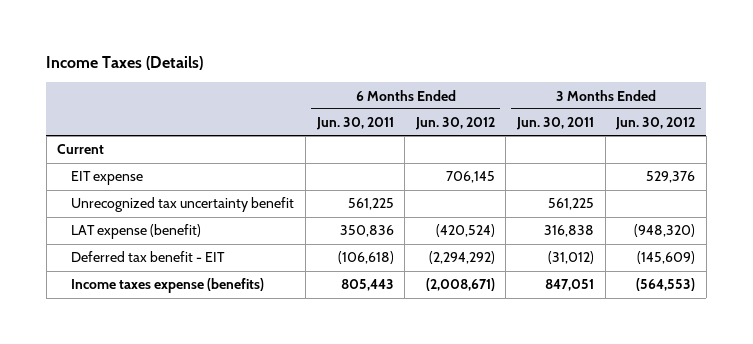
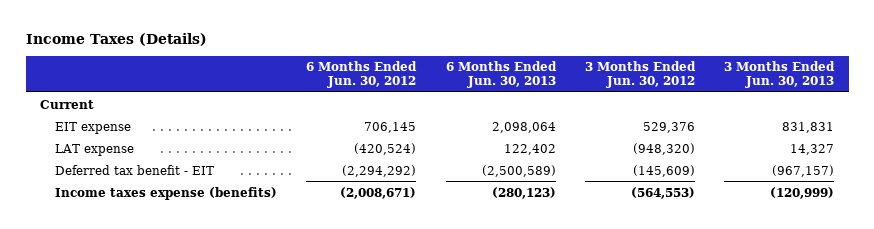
- | 6 Months Ended Jun. 30, 2011 | 6 Months Ended Jun. 30, 2012 | 3 Months Ended Jun. 30, 2011 | 3 Months Ended Jun. 30, 2012
+ | 6 Months Ended Jun. 30, 2012 | 6 Months Ended Jun. 30, 2013 | 3 Months Ended Jun. 30, 2012 | 3 Months Ended Jun. 30, 2013
- Unrecognized tax uncertainty benefit | 561,225 | | 561,225 |
- LAT expense (benefit) | 350,836 | (420,524) | 316,838 | (948,320)
+ LAT expense | (420,524) | 122,402 | (948,320) | 14,327

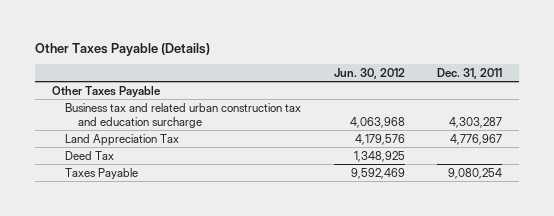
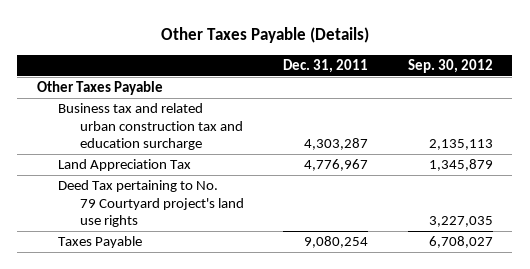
- | Jun. 30, 2012 | Dec. 31, 2011
+ | Dec. 31, 2011 | Sep. 30, 2012
- Deed Tax | 1,348,925 |
+ Deed Tax pertaining to No. 79 Courtyard project's land use rights | | 3,227,035

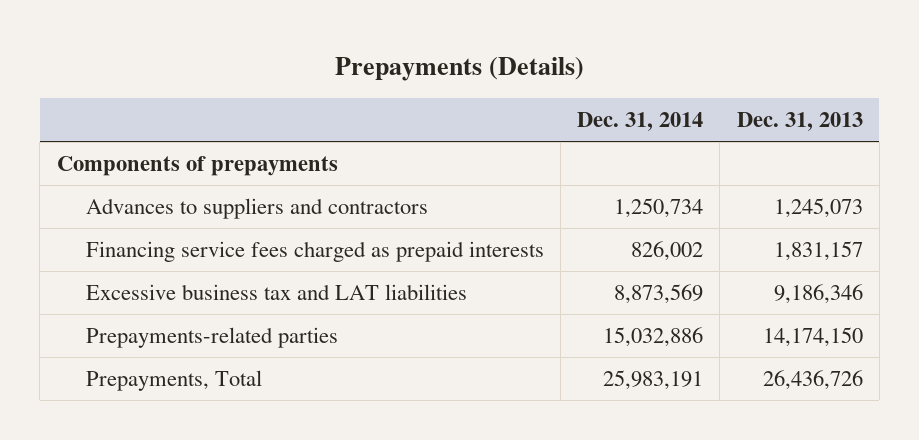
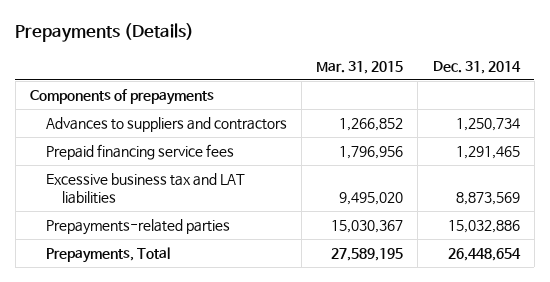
- | Dec. 31, 2014 | Dec. 31, 2013
+ | Mar. 31, 2015 | Dec. 31, 2014
- Financing service fees charged as prepaid interests | 826,002 | 1,831,157
+ Prepaid financing service fees | 1,796,956 | 1,291,465
- Prepayments, Total | 25,983,191 | 26,436,726
+ Prepayments, Total | 27,589,195 | 26,448,654

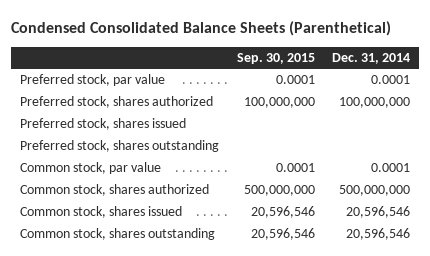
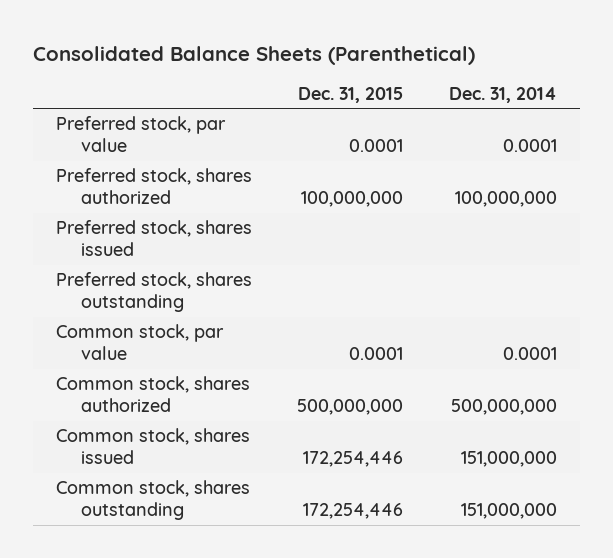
- Condensed Consolidated Balance Sheets (Parenthetical)
+ Consolidated Balance Sheets (Parenthetical)
- | Sep. 30, 2015 | Dec. 31, 2014
+ | Dec. 31, 2015 | Dec. 31, 2014
- Common stock, shares issued | 20,596,546 | 20,596,546
- Common stock, shares outstanding | 20,596,546 | 20,596,546
+ Common stock, shares issued | 172,254,446 | 151,000,000
+ Common stock, shares outstanding | 172,254,446 | 151,000,000

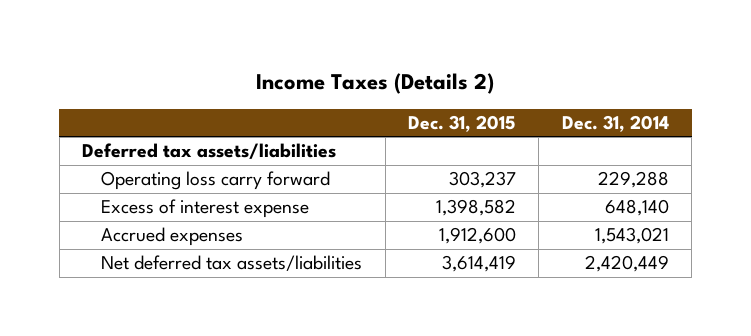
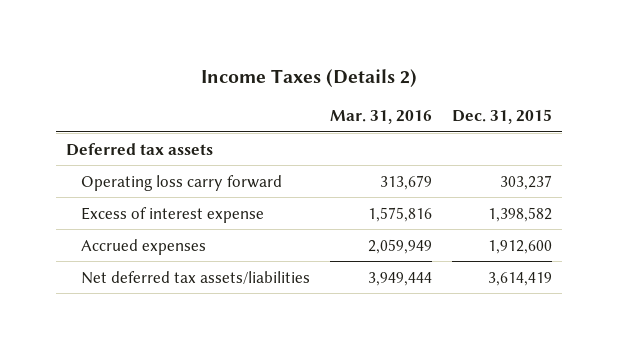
- | Dec. 31, 2015 | Dec. 31, 2014
+ | Mar. 31, 2016 | Dec. 31, 2015
- Deferred tax assets/liabilities
+ Deferred tax assets

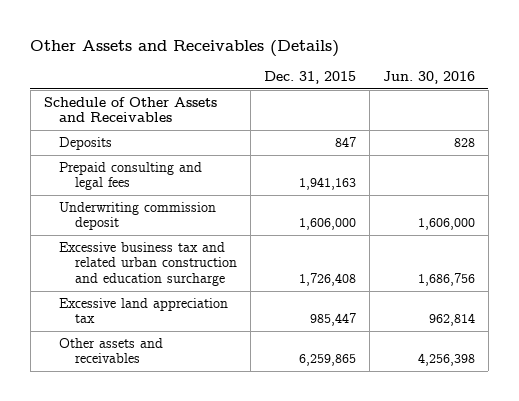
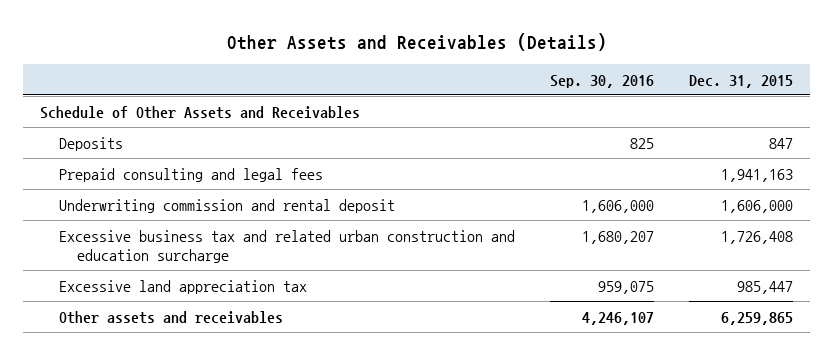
- | Dec. 31, 2015 | Jun. 30, 2016
+ | Sep. 30, 2016 | Dec. 31, 2015
- Underwriting commission deposit | 1,606,000 | 1,606,000
+ Underwriting commission and rental deposit | 1,606,000 | 1,606,000

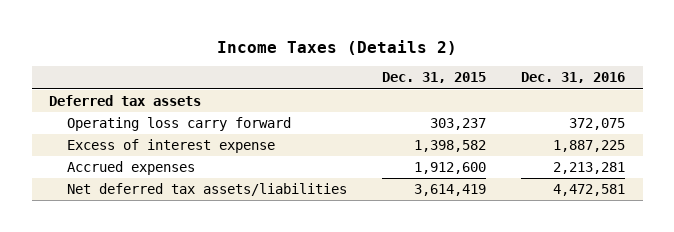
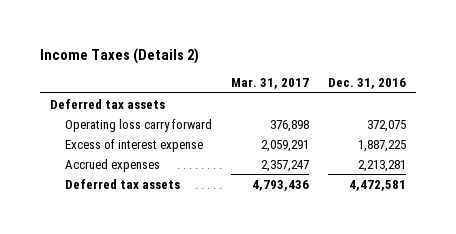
- | Dec. 31, 2015 | Dec. 31, 2016
+ | Mar. 31, 2017 | Dec. 31, 2016
- Net deferred tax assets/liabilities | 3,614,419 | 4,472,581
+ Deferred tax assets | 4,793,436 | 4,472,581

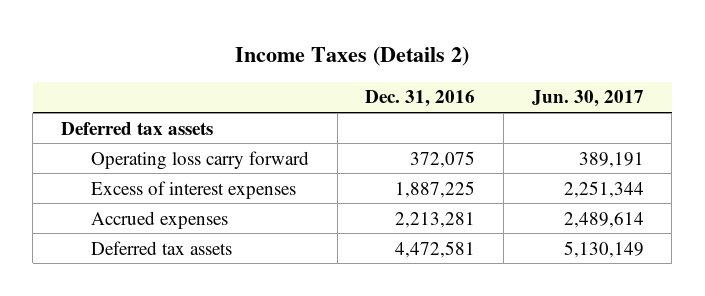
- | Mar. 31, 2017 | Dec. 31, 2016
+ | Dec. 31, 2016 | Jun. 30, 2017
- Excess of interest expense | 2,059,291 | 1,887,225
+ Excess of interest expenses | 1,887,225 | 2,251,344

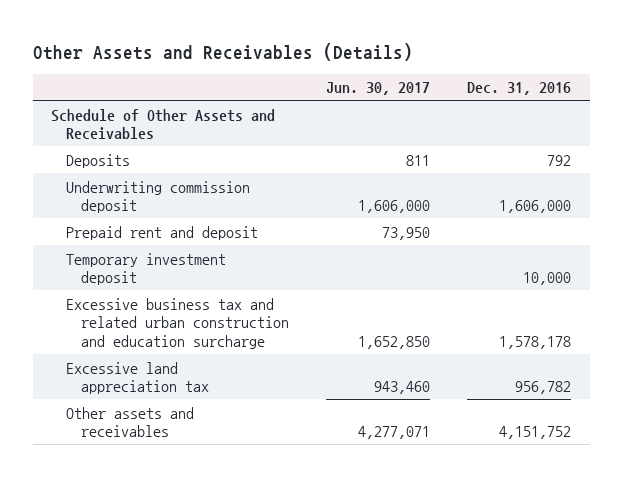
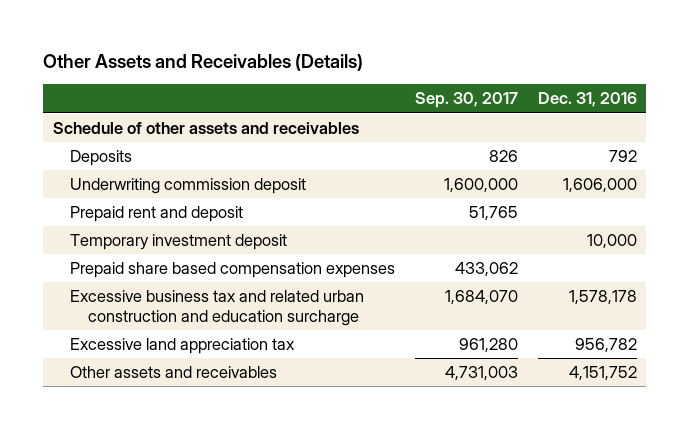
- | Jun. 30, 2017 | Dec. 31, 2016
+ | Sep. 30, 2017 | Dec. 31, 2016
- Schedule of Other Assets and Receivables
+ Schedule of other assets and receivables
+ Prepaid share based compensation expenses | 433,062 |

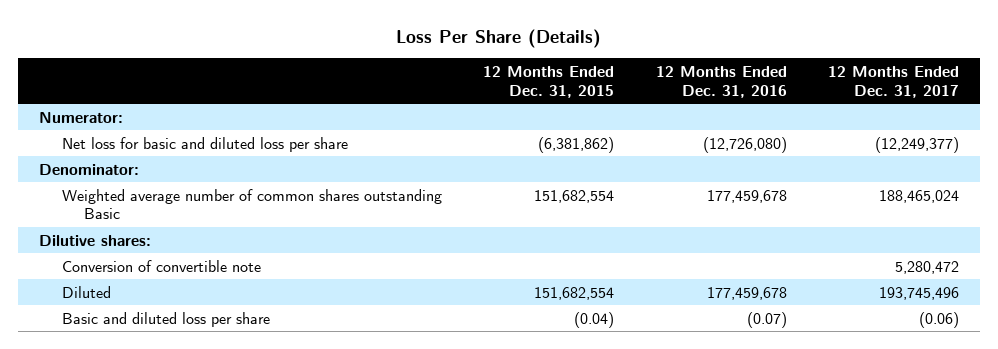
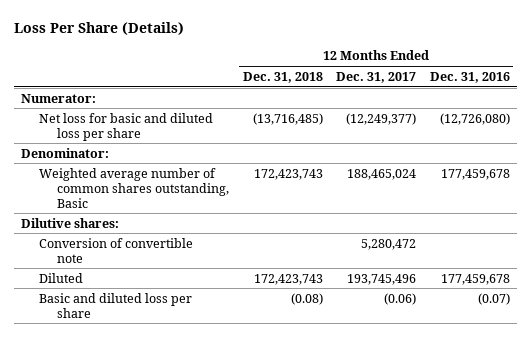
- | 12 Months Ended Dec. 31, 2015 | 12 Months Ended Dec. 31, 2016 | 12 Months Ended Dec. 31, 2017
+ | 12 Months Ended Dec. 31, 2018 | 12 Months Ended Dec. 31, 2017 | 12 Months Ended Dec. 31, 2016
- Weighted average number of common shares outstanding Basic | 151,682,554 | 177,459,678 | 188,465,024
+ Weighted average number of common shares outstanding, Basic | 172,423,743 | 188,465,024 | 177,459,678

